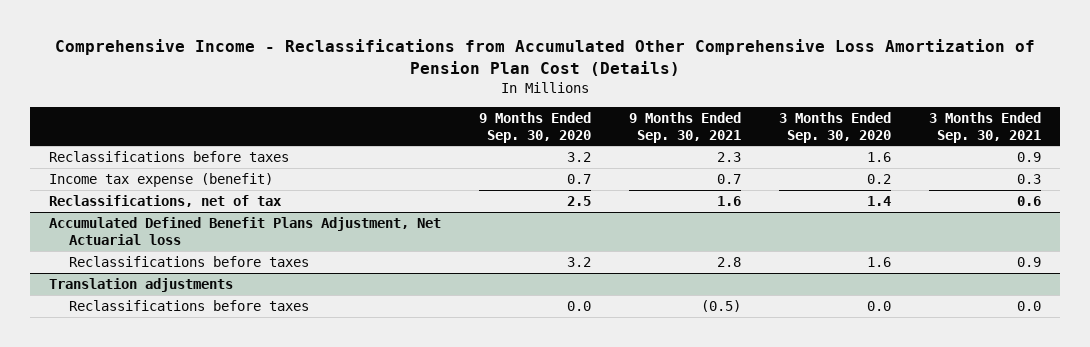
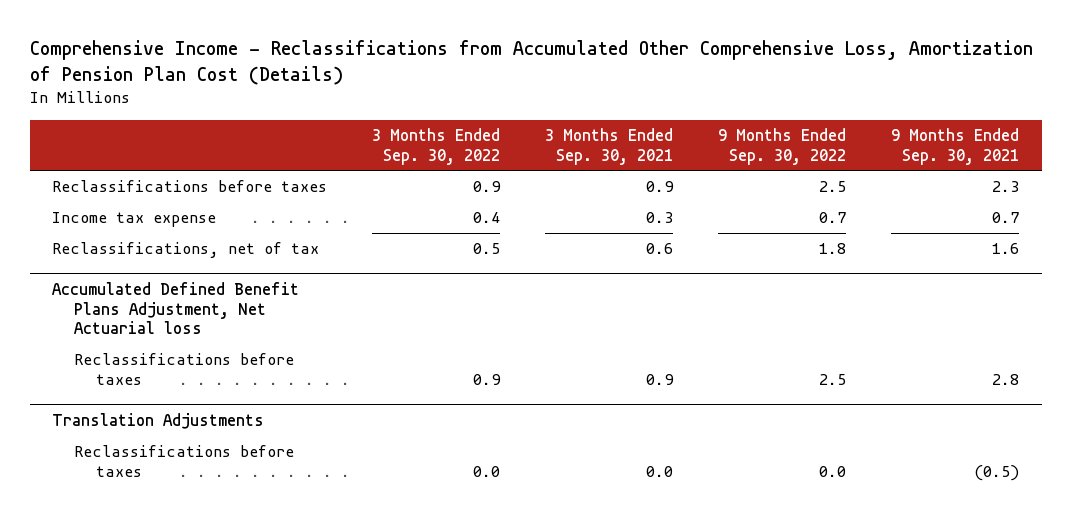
- Comprehensive Income - Reclassifications from Accumulated Other Comprehensive Loss Amortization of Pension Plan Cost (Details)
+ Comprehensive Income - Reclassifications from Accumulated Other Comprehensive Loss, Amortization of Pension Plan Cost (Details)
- | 9 Months Ended Sep. 30, 2020 | 9 Months Ended Sep. 30, 2021 | 3 Months Ended Sep. 30, 2020 | 3 Months Ended Sep. 30, 2021
+ | 3 Months Ended Sep. 30, 2022 | 3 Months Ended Sep. 30, 2021 | 9 Months Ended Sep. 30, 2022 | 9 Months Ended Sep. 30, 2021
- Income tax expense (benefit) | 0.7 | 0.7 | 0.2 | 0.3
+ Income tax expense | 0.4 | 0.3 | 0.7 | 0.7
- Translation adjustments
+ Translation Adjustments

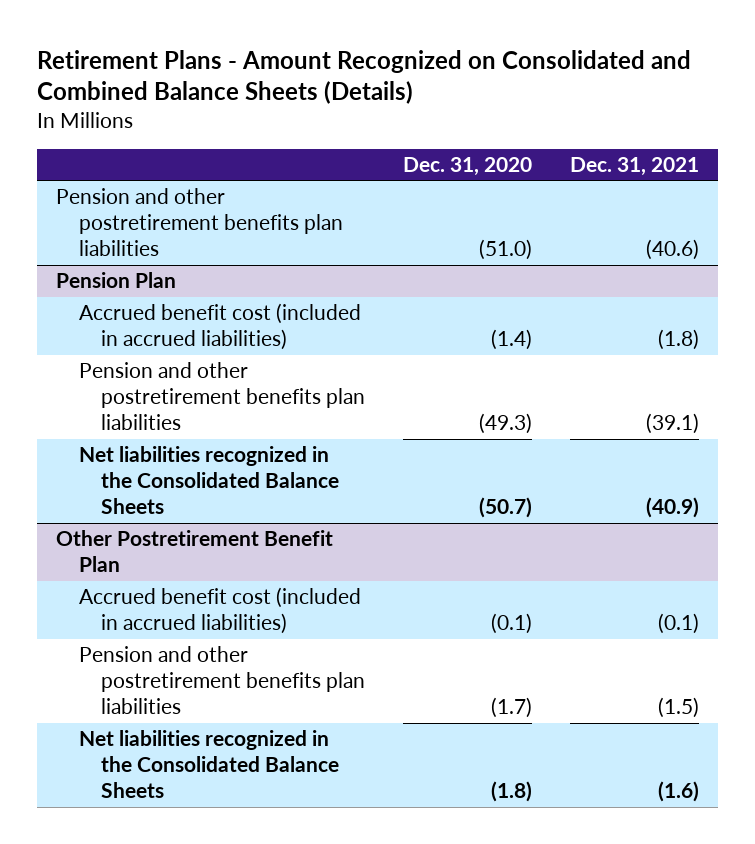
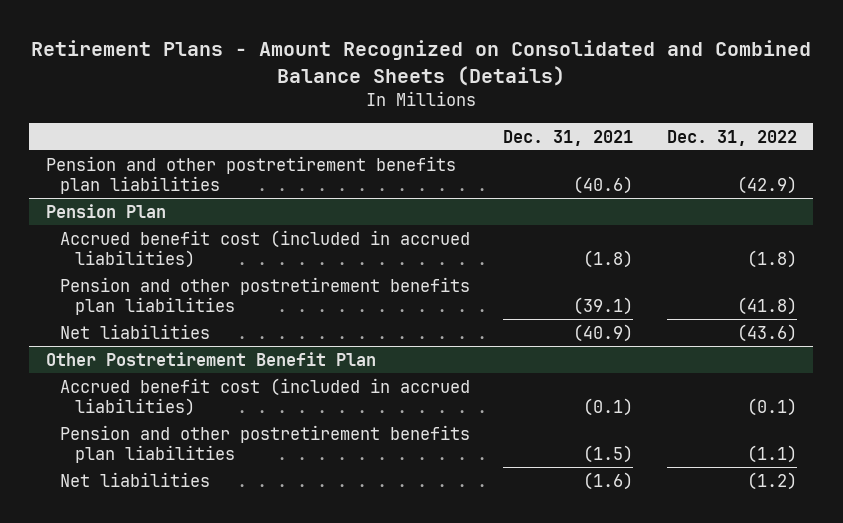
- | Dec. 31, 2020 | Dec. 31, 2021
+ | Dec. 31, 2021 | Dec. 31, 2022
@ Pension Plan
- Net liabilities recognized in the Consolidated Balance Sheets | (50.7) | (40.9)
+ Net liabilities | (40.9) | (43.6)
@ Other Postretirement Benefit Plan
- Net liabilities recognized in the Consolidated Balance Sheets | (1.8) | (1.6)
+ Net liabilities | (1.6) | (1.2)

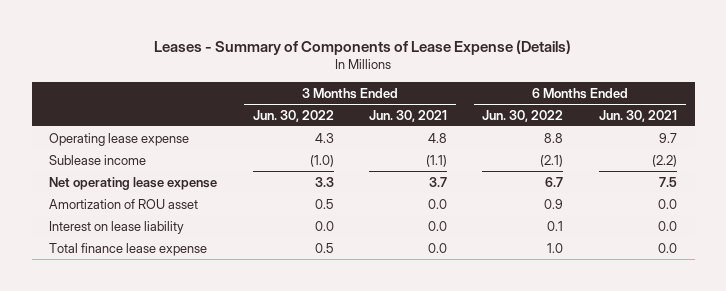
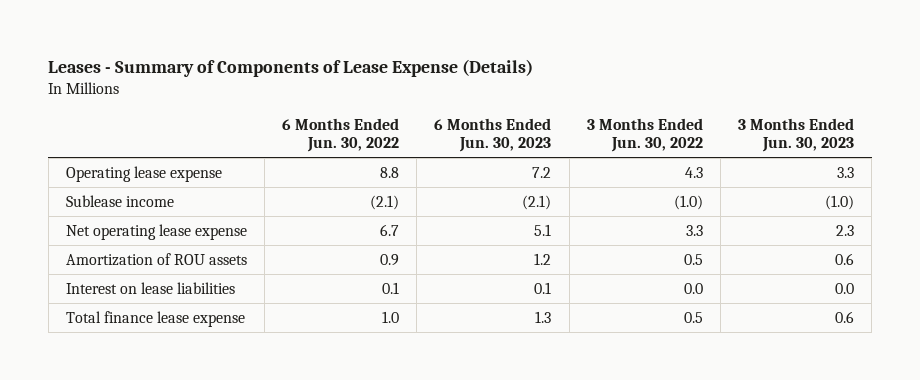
- | 3 Months Ended Jun. 30, 2022 | 3 Months Ended Jun. 30, 2021 | 6 Months Ended Jun. 30, 2022 | 6 Months Ended Jun. 30, 2021
+ | 6 Months Ended Jun. 30, 2022 | 6 Months Ended Jun. 30, 2023 | 3 Months Ended Jun. 30, 2022 | 3 Months Ended Jun. 30, 2023
- Amortization of ROU asset | 0.5 | 0.0 | 0.9 | 0.0
- Interest on lease liability | 0.0 | 0.0 | 0.1 | 0.0
+ Amortization of ROU assets | 0.9 | 1.2 | 0.5 | 0.6
+ Interest on lease liabilities | 0.1 | 0.1 | 0.0 | 0.0

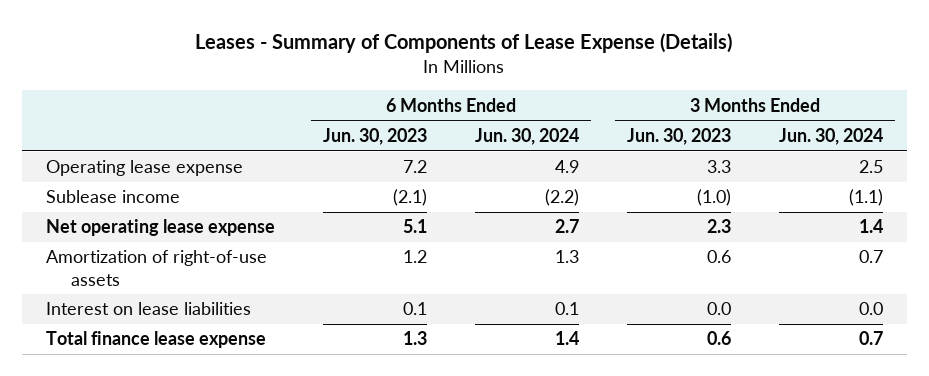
- | 6 Months Ended Jun. 30, 2022 | 6 Months Ended Jun. 30, 2023 | 3 Months Ended Jun. 30, 2022 | 3 Months Ended Jun. 30, 2023
+ | 6 Months Ended Jun. 30, 2023 | 6 Months Ended Jun. 30, 2024 | 3 Months Ended Jun. 30, 2023 | 3 Months Ended Jun. 30, 2024
- Amortization of ROU assets | 0.9 | 1.2 | 0.5 | 0.6
+ Amortization of right-of-use assets | 1.2 | 1.3 | 0.6 | 0.7

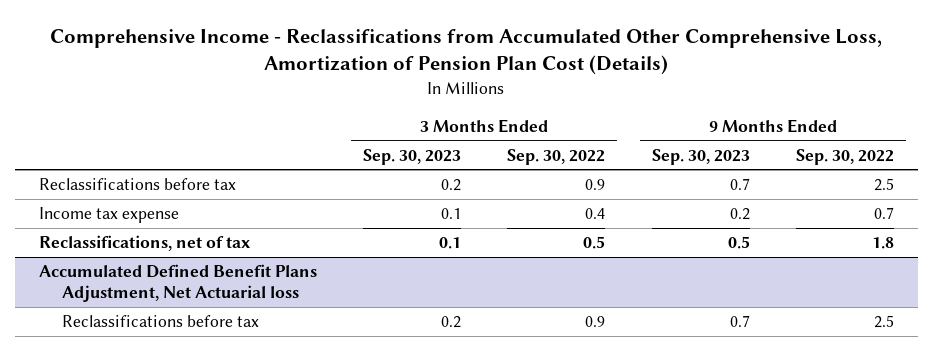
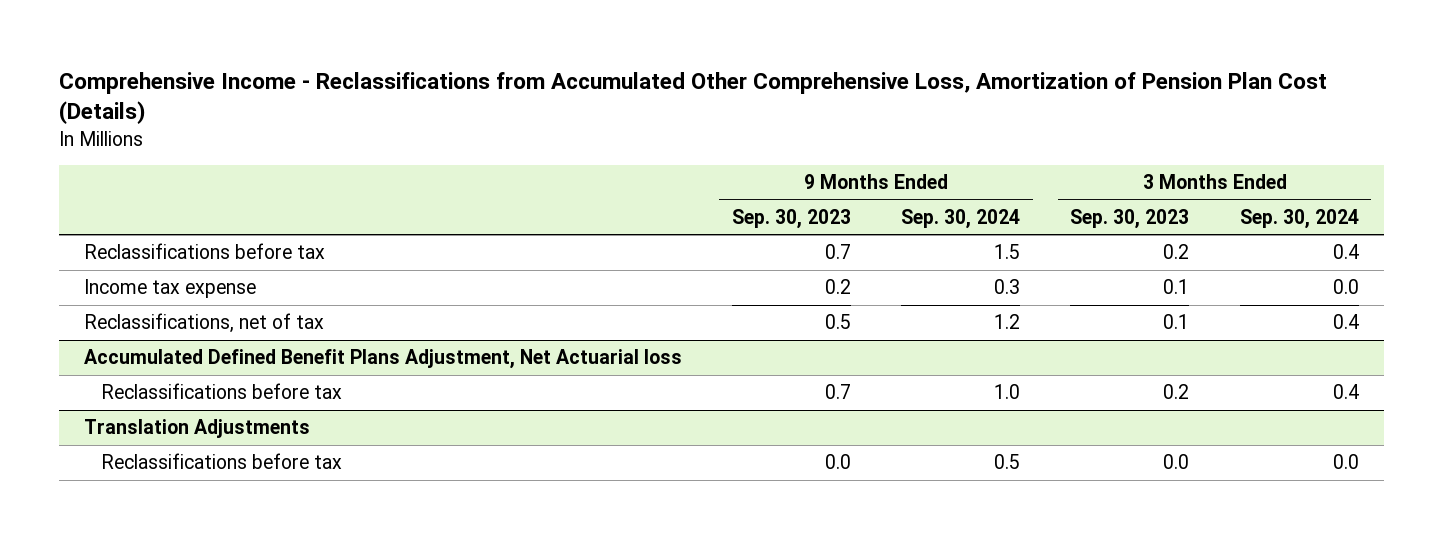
- | 3 Months Ended Sep. 30, 2023 | 3 Months Ended Sep. 30, 2022 | 9 Months Ended Sep. 30, 2023 | 9 Months Ended Sep. 30, 2022
+ | 9 Months Ended Sep. 30, 2023 | 9 Months Ended Sep. 30, 2024 | 3 Months Ended Sep. 30, 2023 | 3 Months Ended Sep. 30, 2024
+ Translation Adjustments
+ Reclassifications before tax | 0.0 | 0.5 | 0.0 | 0.0

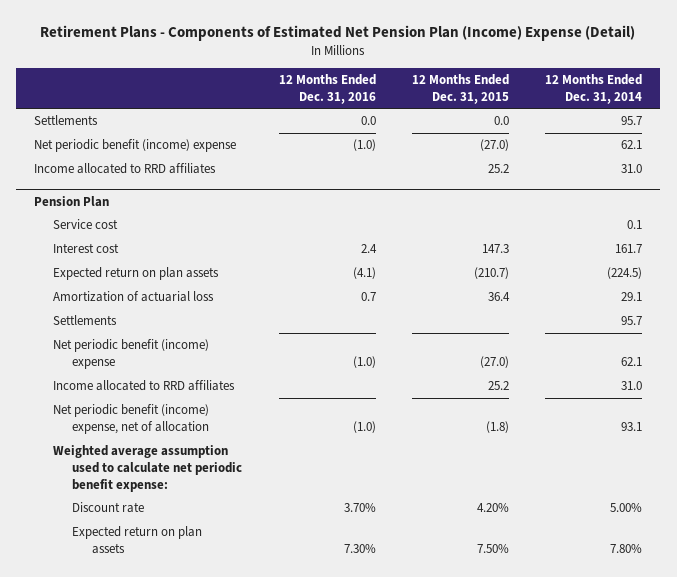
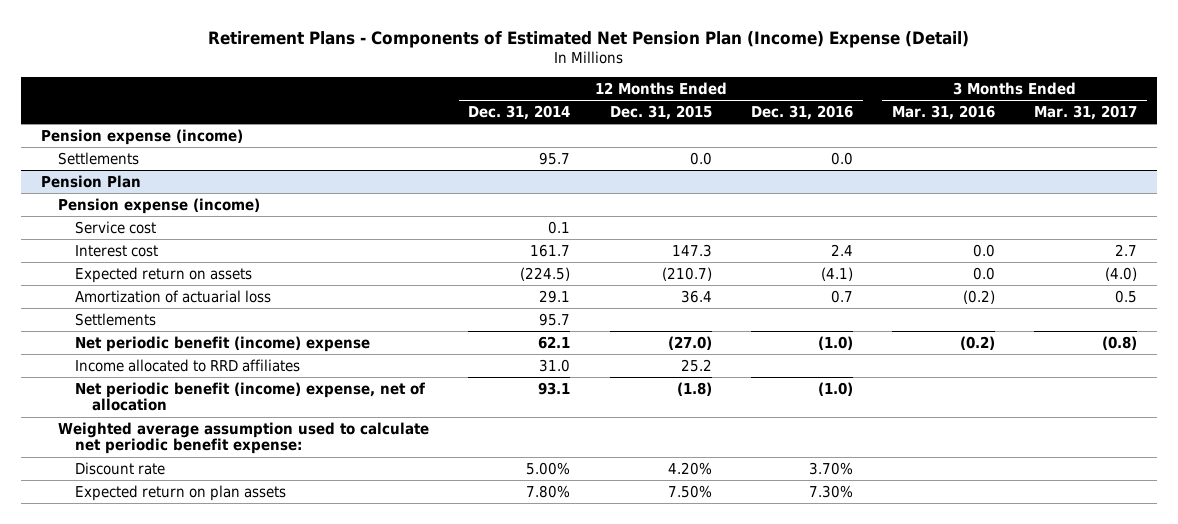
- | 12 Months Ended Dec. 31, 2016 | 12 Months Ended Dec. 31, 2015 | 12 Months Ended Dec. 31, 2014
+ | 12 Months Ended Dec. 31, 2014 | 12 Months Ended Dec. 31, 2015 | 12 Months Ended Dec. 31, 2016 | 3 Months Ended Mar. 31, 2016 | 3 Months Ended Mar. 31, 2017
+ Pension expense (income)
- Net periodic benefit (income) expense | (1.0) | (27.0) | 62.1
- Income allocated to RRD affiliates | | 25.2 | 31.0
@ Pension Plan
+ Pension expense (income)
- Expected return on plan assets | (4.1) | (210.7) | (224.5)
+ Expected return on assets | (224.5) | (210.7) | (4.1) | 0.0 | (4.0)

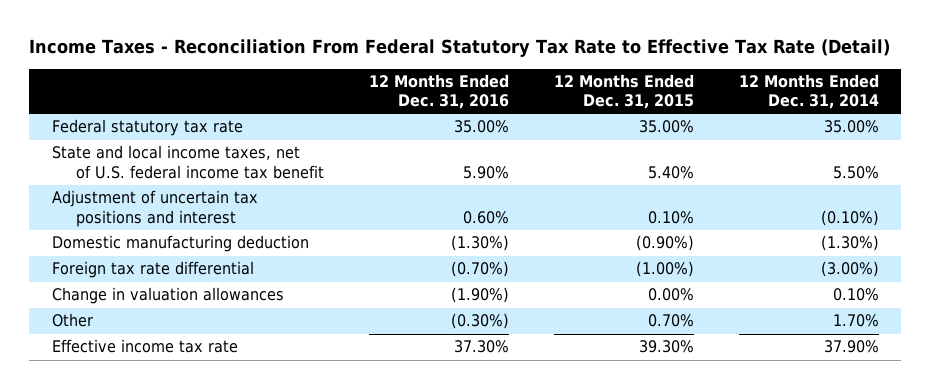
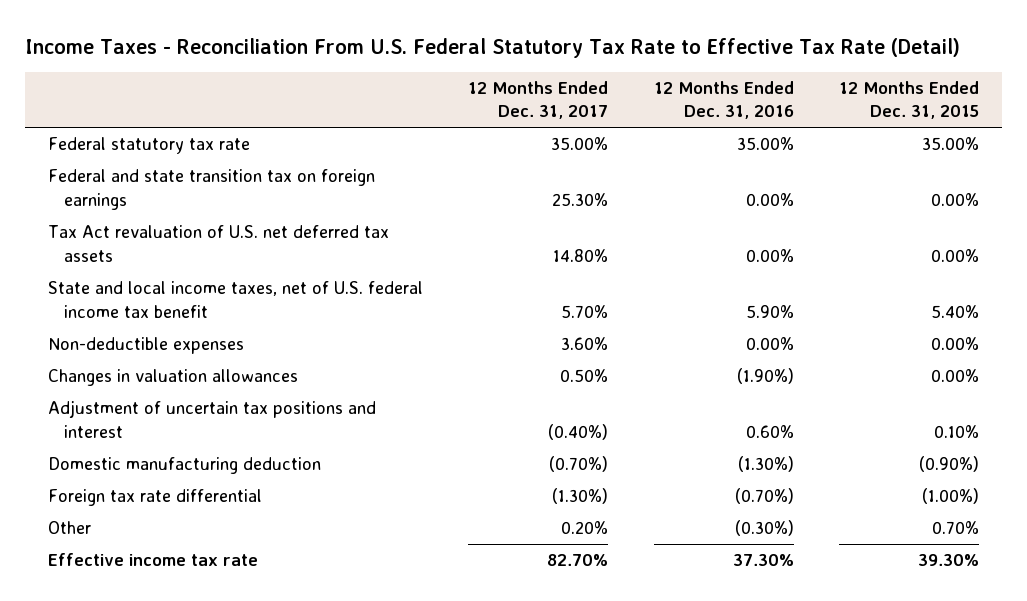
- Income Taxes - Reconciliation From Federal Statutory Tax Rate to Effective Tax Rate (Detail)
+ Income Taxes - Reconciliation From U.S. Federal Statutory Tax Rate to Effective Tax Rate (Detail)
- | 12 Months Ended Dec. 31, 2016 | 12 Months Ended Dec. 31, 2015 | 12 Months Ended Dec. 31, 2014
+ | 12 Months Ended Dec. 31, 2017 | 12 Months Ended Dec. 31, 2016 | 12 Months Ended Dec. 31, 2015
+ Federal and state transition tax on foreign earnings | 25.30% | 0.00% | 0.00%
+ Tax Act revaluation of U.S. net deferred tax assets | 14.80% | 0.00% | 0.00%
+ Non-deductible expenses | 3.60% | 0.00% | 0.00%
+ Changes in valuation allowances | 0.50% | (1.90%) | 0.00%
- Change in valuation allowances | (1.90%) | 0.00% | 0.10%

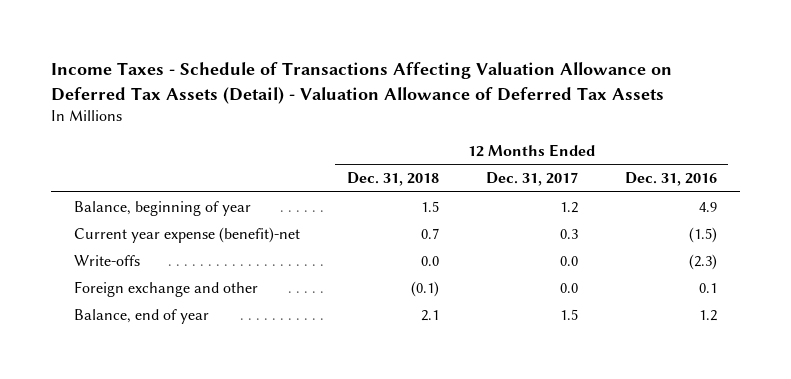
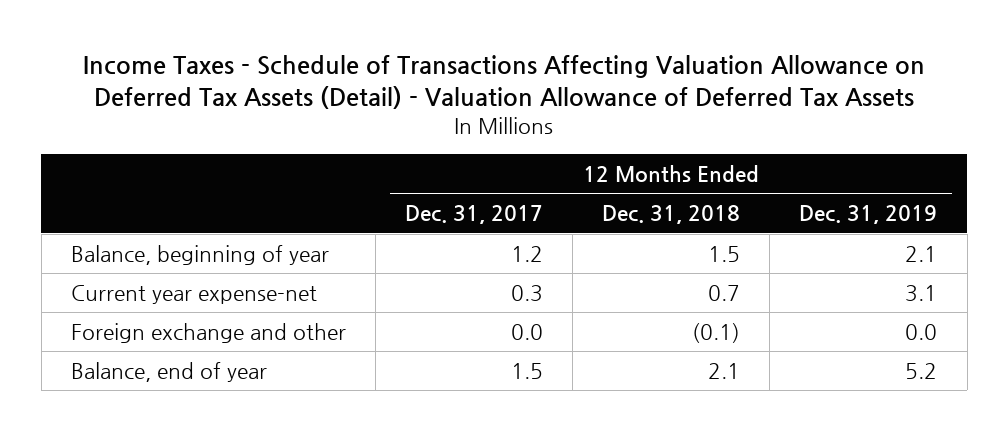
- | 12 Months Ended Dec. 31, 2018 | 12 Months Ended Dec. 31, 2017 | 12 Months Ended Dec. 31, 2016
+ | 12 Months Ended Dec. 31, 2017 | 12 Months Ended Dec. 31, 2018 | 12 Months Ended Dec. 31, 2019
- Current year expense (benefit)-net | 0.7 | 0.3 | (1.5)
- Write-offs | 0.0 | 0.0 | (2.3)
+ Current year expense-net | 0.3 | 0.7 | 3.1

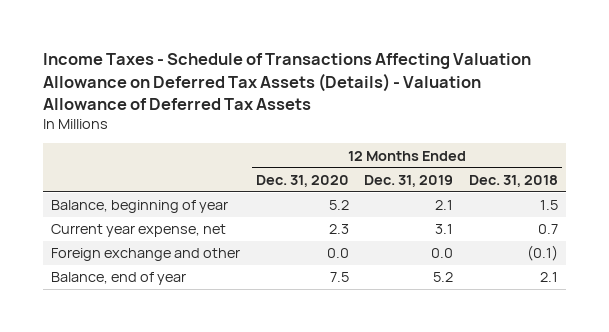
- Income Taxes - Schedule of Transactions Affecting Valuation Allowance on Deferred Tax Assets (Detail) - Valuation Allowance of Deferred Tax Assets
+ Income Taxes - Schedule of Transactions Affecting Valuation Allowance on Deferred Tax Assets (Details) - Valuation Allowance of Deferred Tax Assets
- | 12 Months Ended Dec. 31, 2017 | 12 Months Ended Dec. 31, 2018 | 12 Months Ended Dec. 31, 2019
+ | 12 Months Ended Dec. 31, 2020 | 12 Months Ended Dec. 31, 2019 | 12 Months Ended Dec. 31, 2018
- Current year expense-net | 0.3 | 0.7 | 3.1
+ Current year expense, net | 2.3 | 3.1 | 0.7

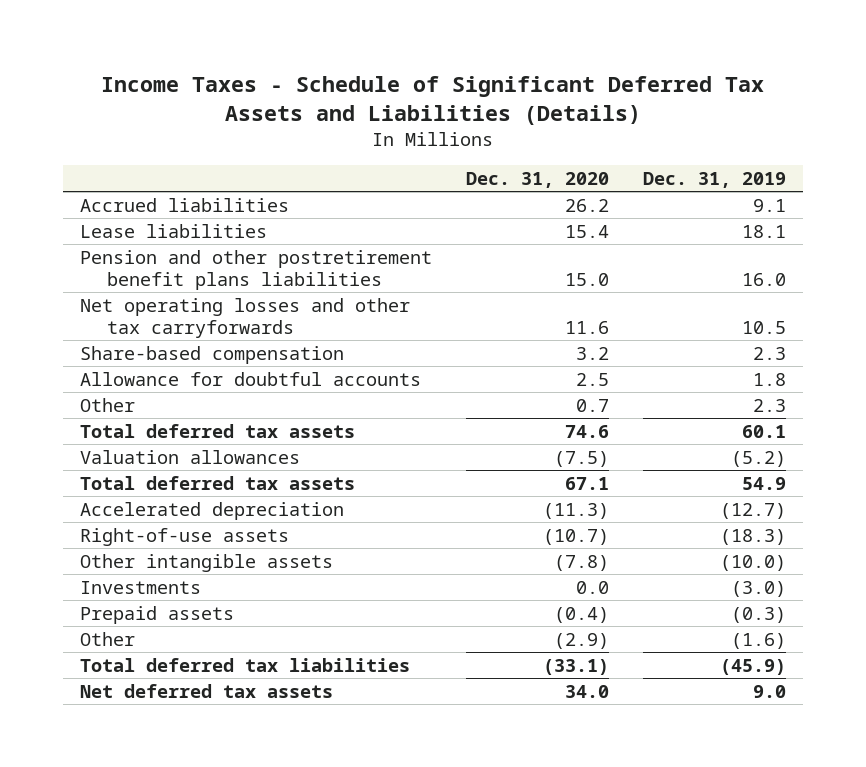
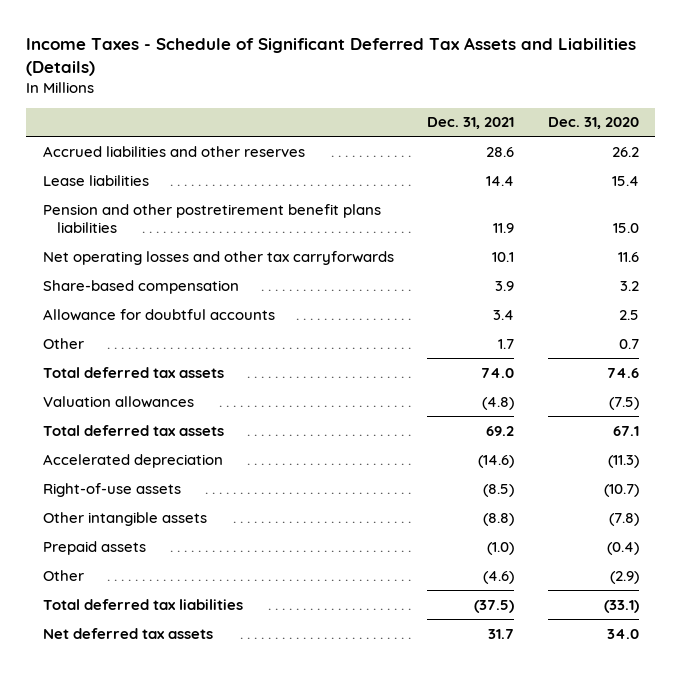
- | Dec. 31, 2020 | Dec. 31, 2019
+ | Dec. 31, 2021 | Dec. 31, 2020
- Accrued liabilities | 26.2 | 9.1
+ Accrued liabilities and other reserves | 28.6 | 26.2
- Investments | 0.0 | (3.0)

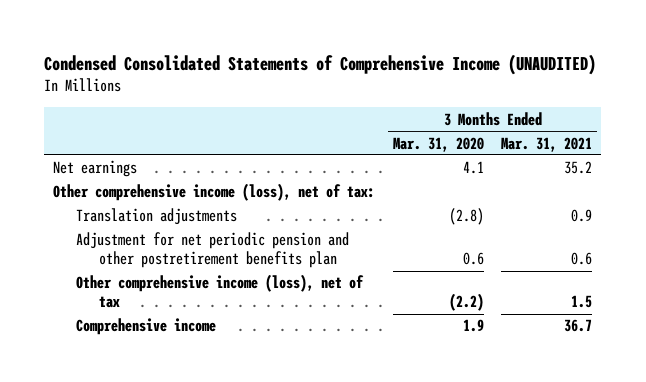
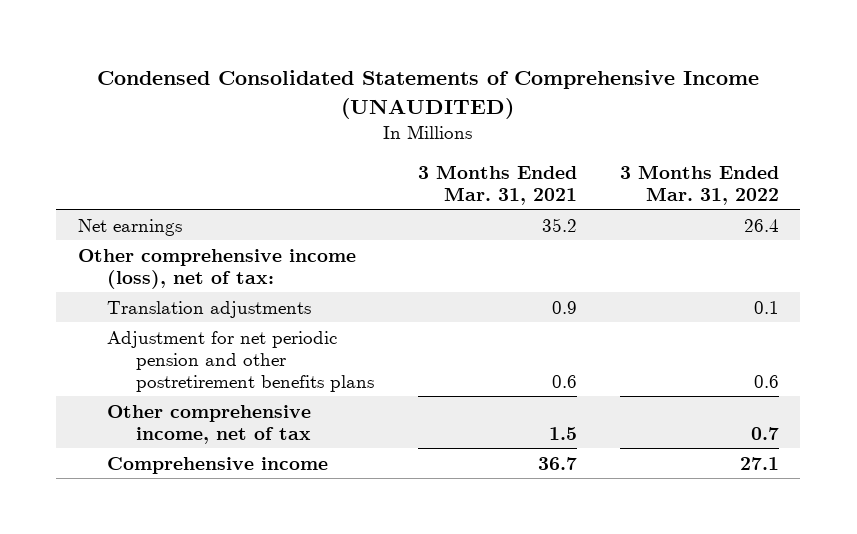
- | 3 Months Ended Mar. 31, 2020 | 3 Months Ended Mar. 31, 2021
+ | 3 Months Ended Mar. 31, 2021 | 3 Months Ended Mar. 31, 2022
- Adjustment for net periodic pension and other postretirement benefits plan | 0.6 | 0.6
- Other comprehensive income (loss), net of tax | (2.2) | 1.5
+ Adjustment for net periodic pension and other postretirement benefits plans | 0.6 | 0.6
+ Other comprehensive income, net of tax | 1.5 | 0.7

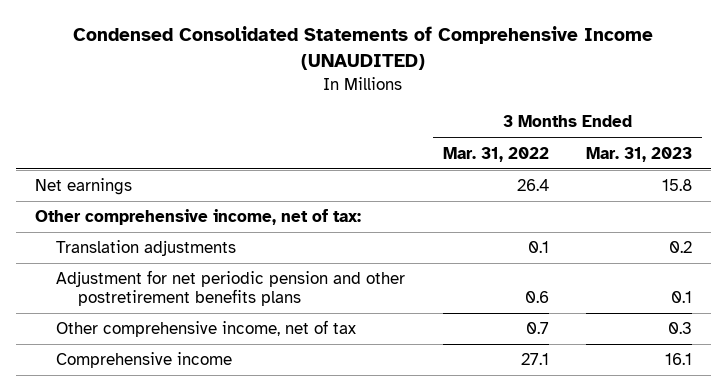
- | 3 Months Ended Mar. 31, 2021 | 3 Months Ended Mar. 31, 2022
+ | 3 Months Ended Mar. 31, 2022 | 3 Months Ended Mar. 31, 2023
- Other comprehensive income (loss), net of tax:
+ Other comprehensive income, net of tax:

